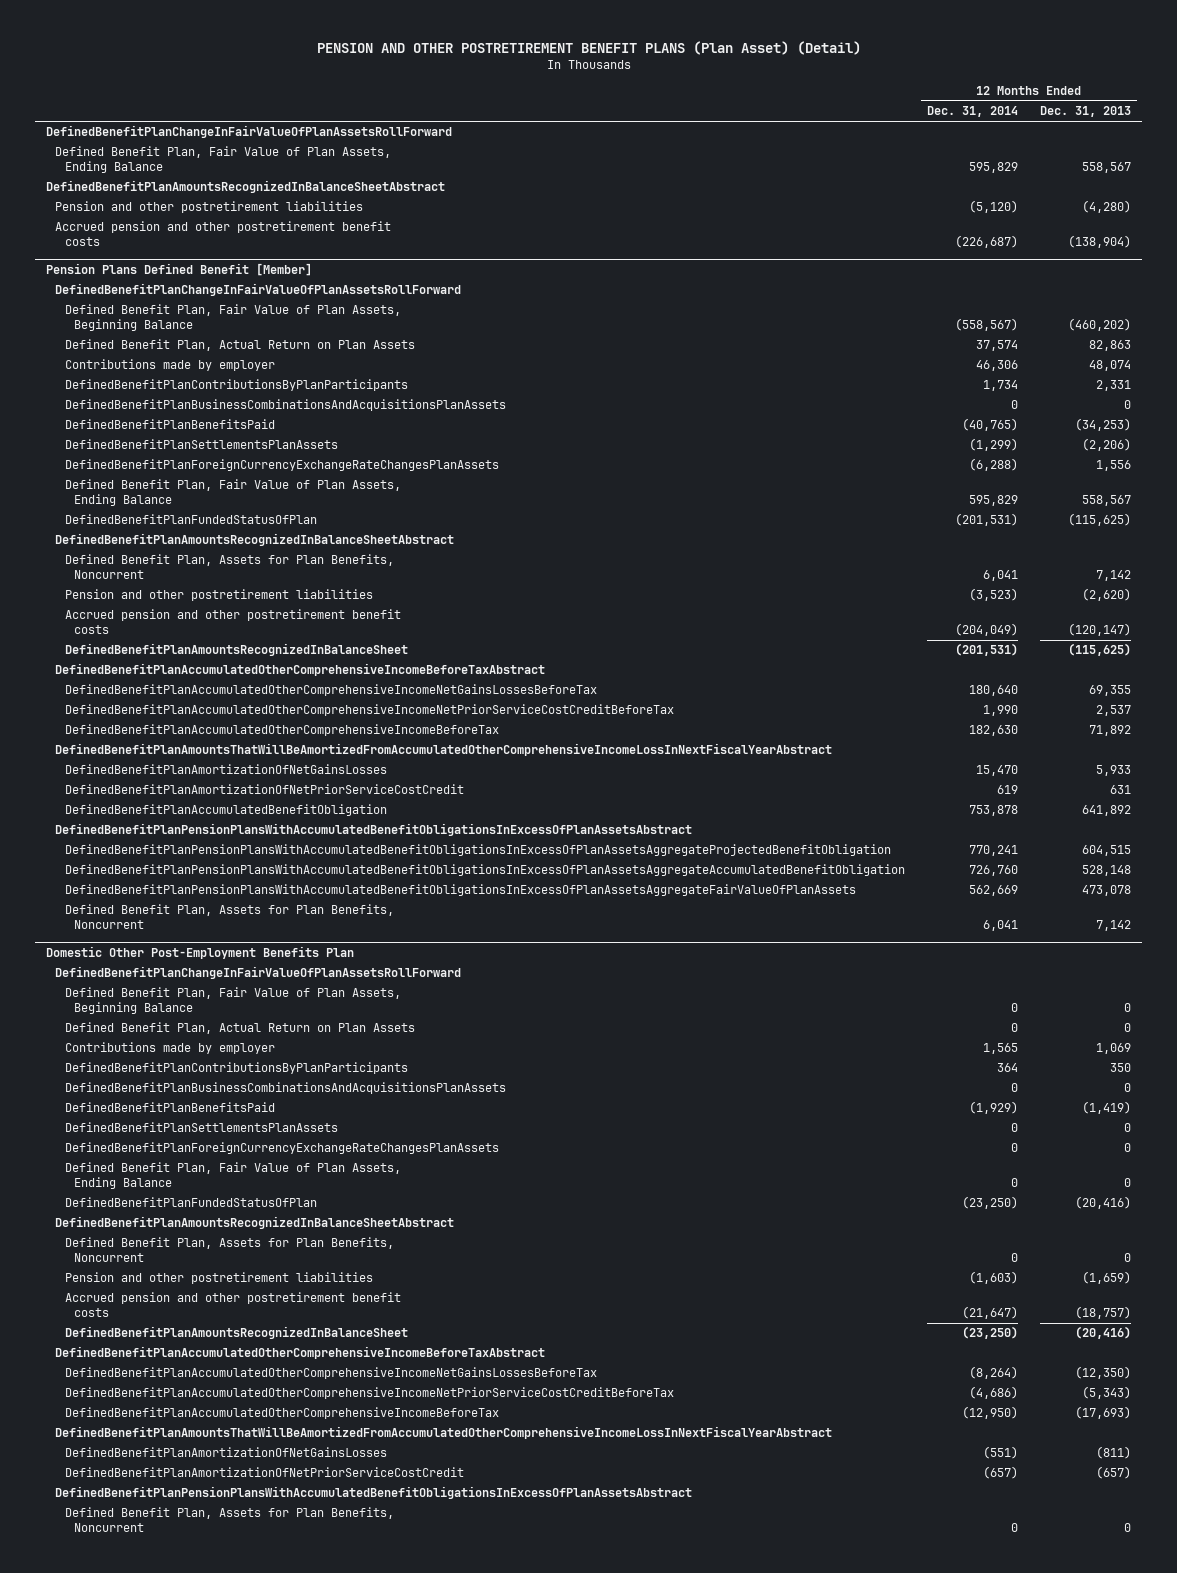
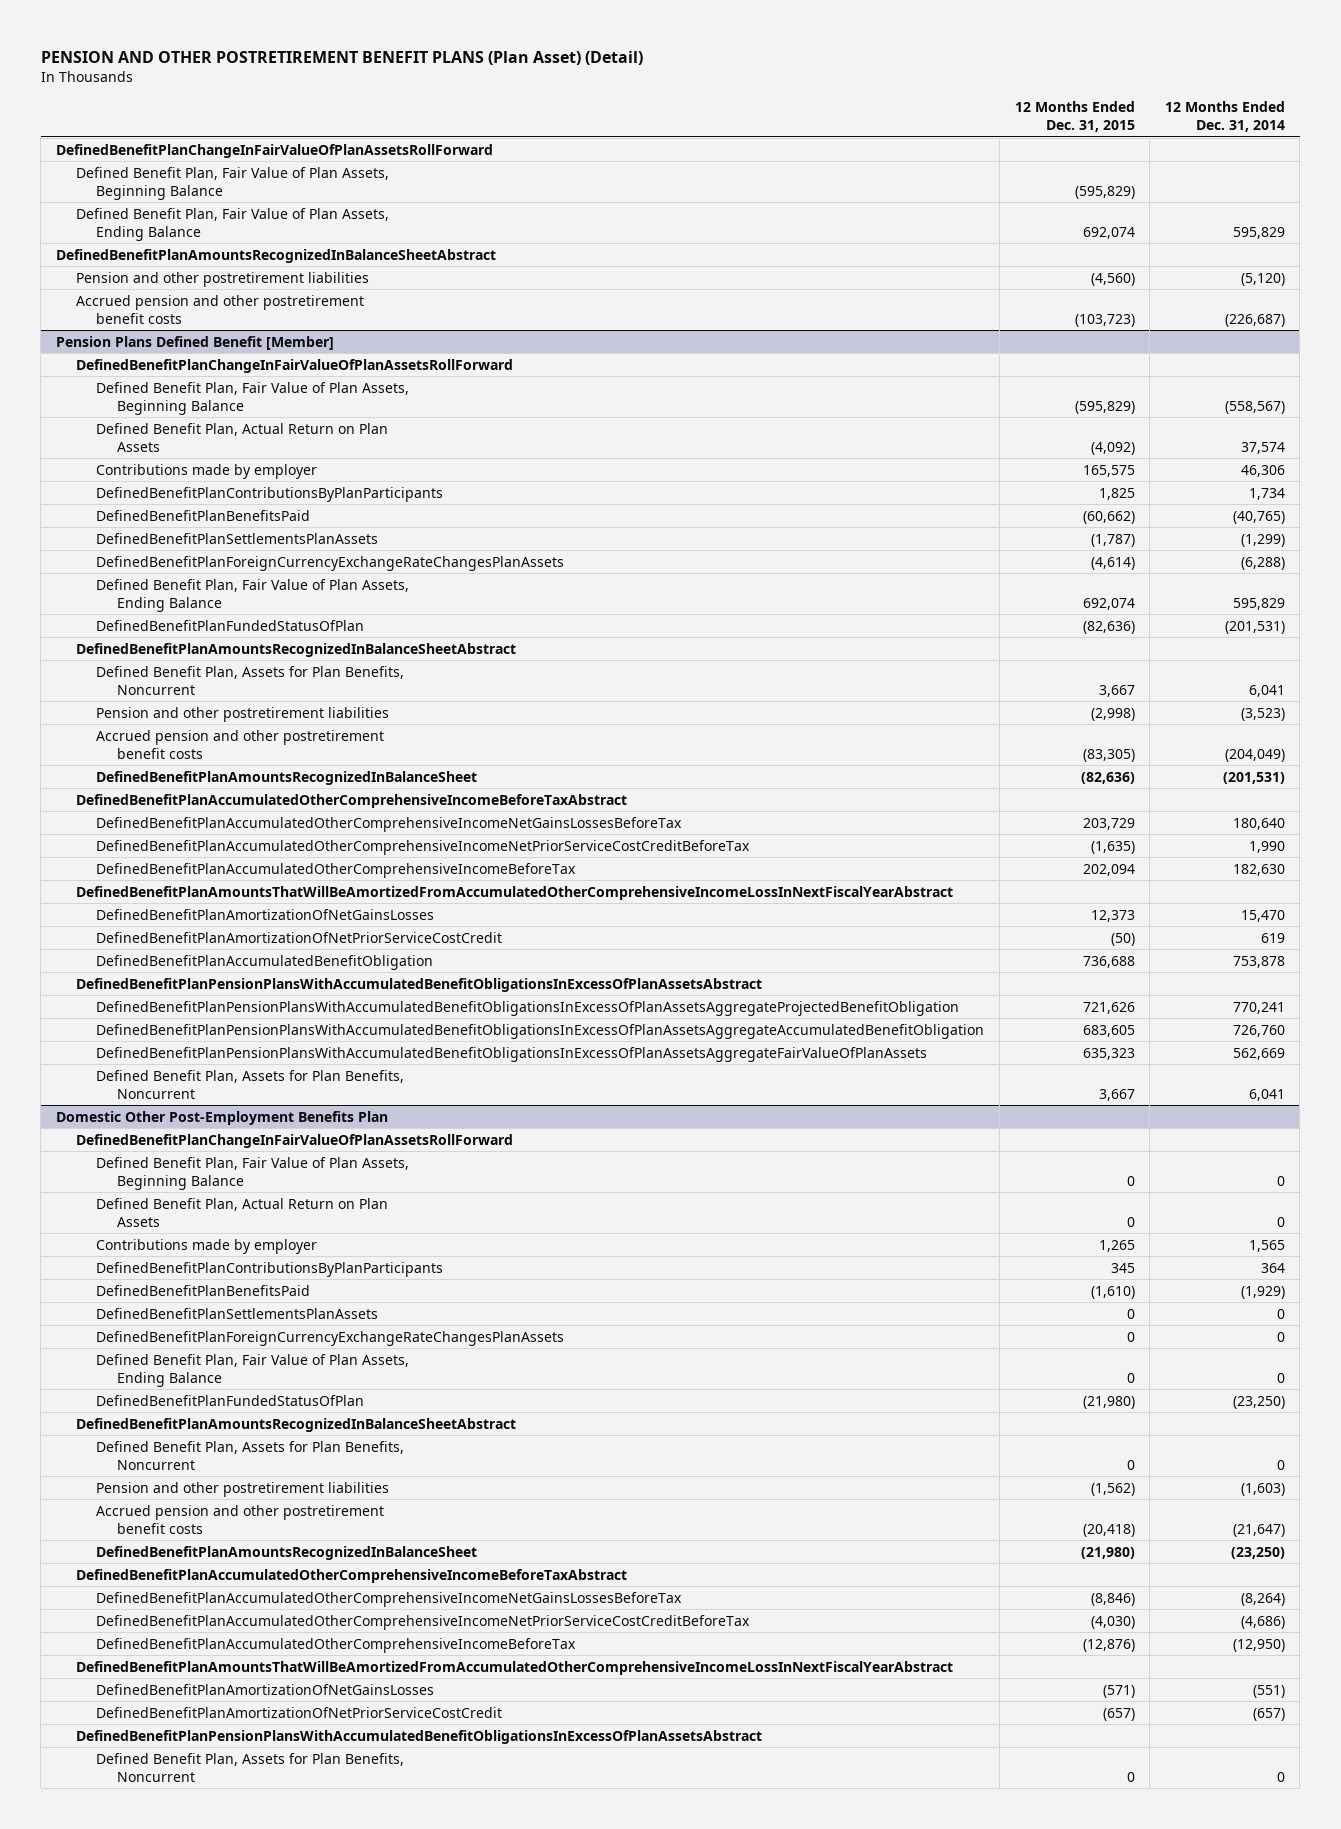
- | 12 Months Ended Dec. 31, 2014 | 12 Months Ended Dec. 31, 2013
+ | 12 Months Ended Dec. 31, 2015 | 12 Months Ended Dec. 31, 2014
+ Defined Benefit Plan, Fair Value of Plan Assets, Beginning Balance | (595,829) |
@ Pension Plans Defined Benefit [Member]
- DefinedBenefitPlanBusinessCombinationsAndAcquisitionsPlanAssets | 0 | 0
@ Domestic Other Post-Employment Benefits Plan
- DefinedBenefitPlanBusinessCombinationsAndAcquisitionsPlanAssets | 0 | 0

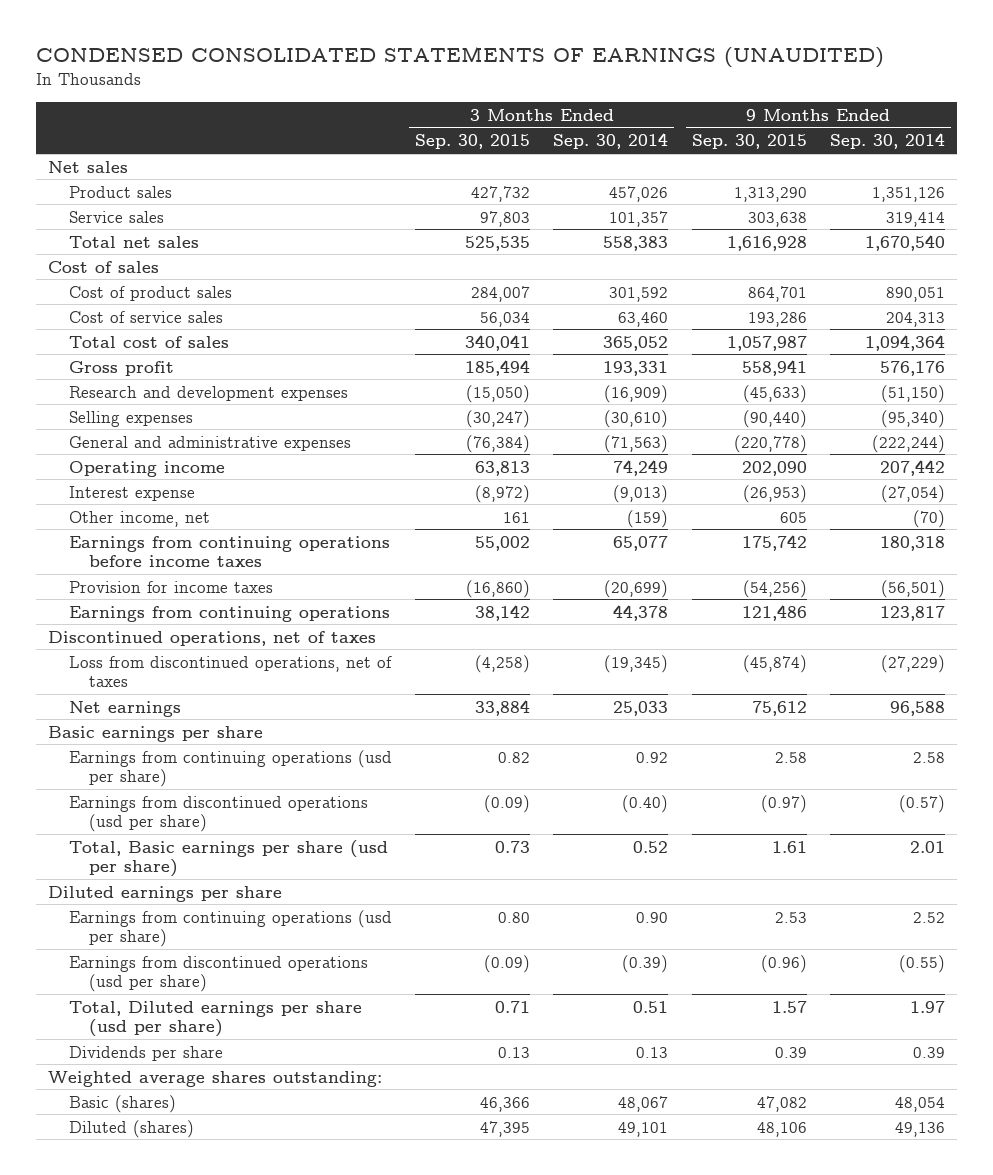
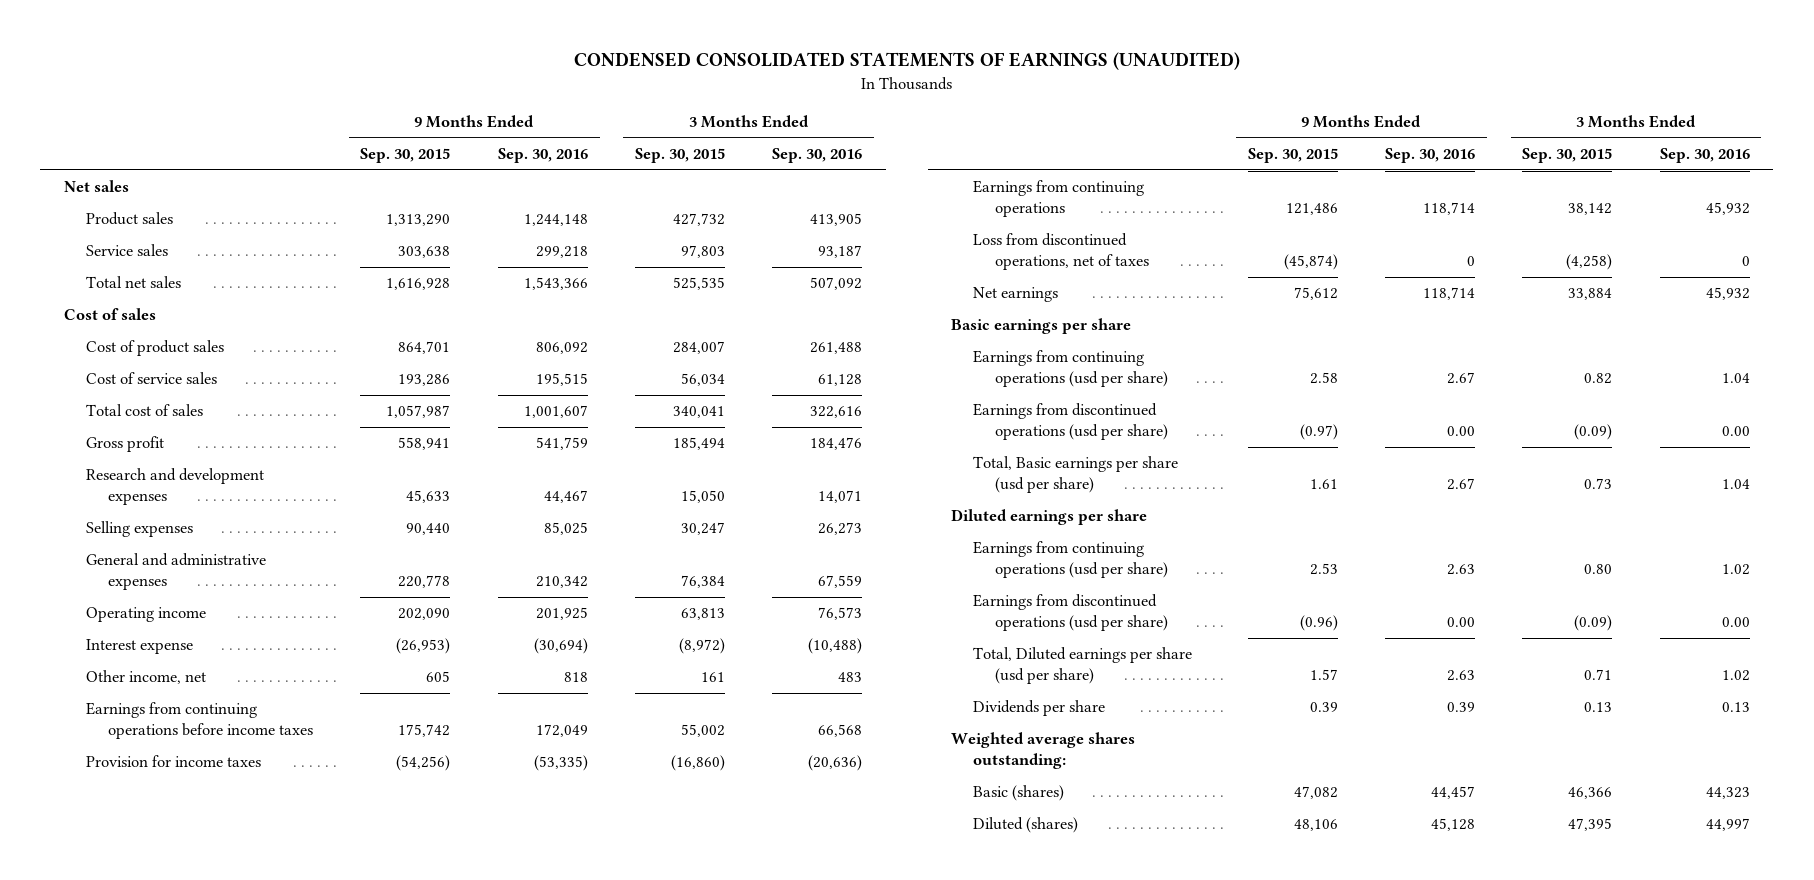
- | 3 Months Ended Sep. 30, 2015 | 3 Months Ended Sep. 30, 2014 | 9 Months Ended Sep. 30, 2015 | 9 Months Ended Sep. 30, 2014
+ | 9 Months Ended Sep. 30, 2015 | 9 Months Ended Sep. 30, 2016 | 3 Months Ended Sep. 30, 2015 | 3 Months Ended Sep. 30, 2016
- Research and development expenses | (15,050) | (16,909) | (45,633) | (51,150)
- Selling expenses | (30,247) | (30,610) | (90,440) | (95,340)
- General and administrative expenses | (76,384) | (71,563) | (220,778) | (222,244)
+ Research and development expenses | 45,633 | 44,467 | 15,050 | 14,071
+ Selling expenses | 90,440 | 85,025 | 30,247 | 26,273
+ General and administrative expenses | 220,778 | 210,342 | 76,384 | 67,559
- Discontinued operations, net of taxes

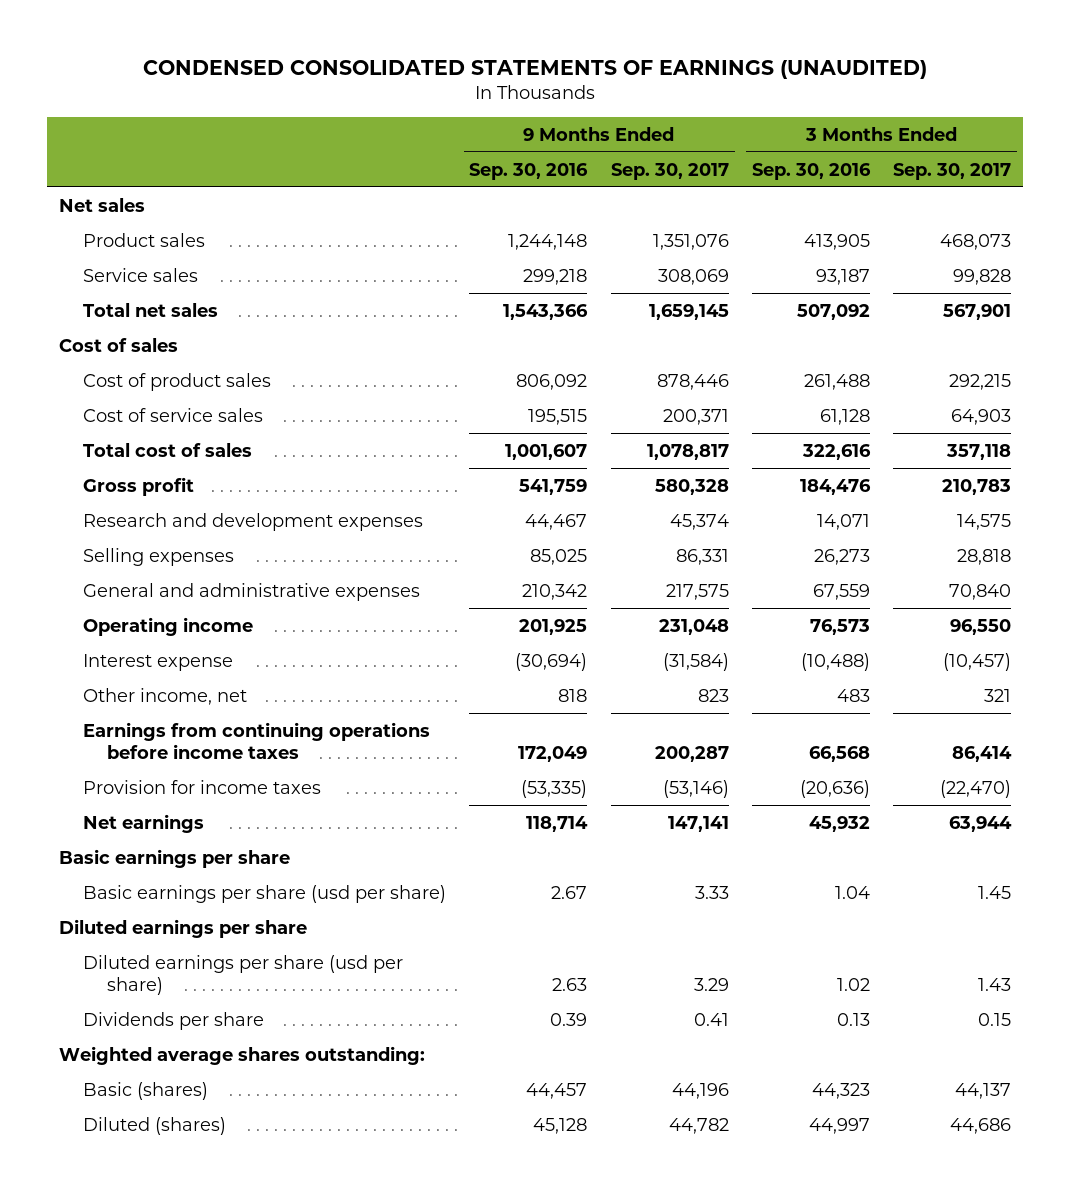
- | 9 Months Ended Sep. 30, 2015 | 9 Months Ended Sep. 30, 2016 | 3 Months Ended Sep. 30, 2015 | 3 Months Ended Sep. 30, 2016
+ | 9 Months Ended Sep. 30, 2016 | 9 Months Ended Sep. 30, 2017 | 3 Months Ended Sep. 30, 2016 | 3 Months Ended Sep. 30, 2017
- Earnings from continuing operations | 121,486 | 118,714 | 38,142 | 45,932
- Loss from discontinued operations, net of taxes | (45,874) | 0 | (4,258) | 0
- Earnings from continuing operations (usd per share) | 2.58 | 2.67 | 0.82 | 1.04
- Earnings from discontinued operations (usd per share) | (0.97) | 0.00 | (0.09) | 0.00
- Total, Basic earnings per share (usd per share) | 1.61 | 2.67 | 0.73 | 1.04
+ Basic earnings per share (usd per share) | 2.67 | 3.33 | 1.04 | 1.45
- Earnings from continuing operations (usd per share) | 2.53 | 2.63 | 0.80 | 1.02
- Earnings from discontinued operations (usd per share) | (0.96) | 0.00 | (0.09) | 0.00
- Total, Diluted earnings per share (usd per share) | 1.57 | 2.63 | 0.71 | 1.02
+ Diluted earnings per share (usd per share) | 2.63 | 3.29 | 1.02 | 1.43

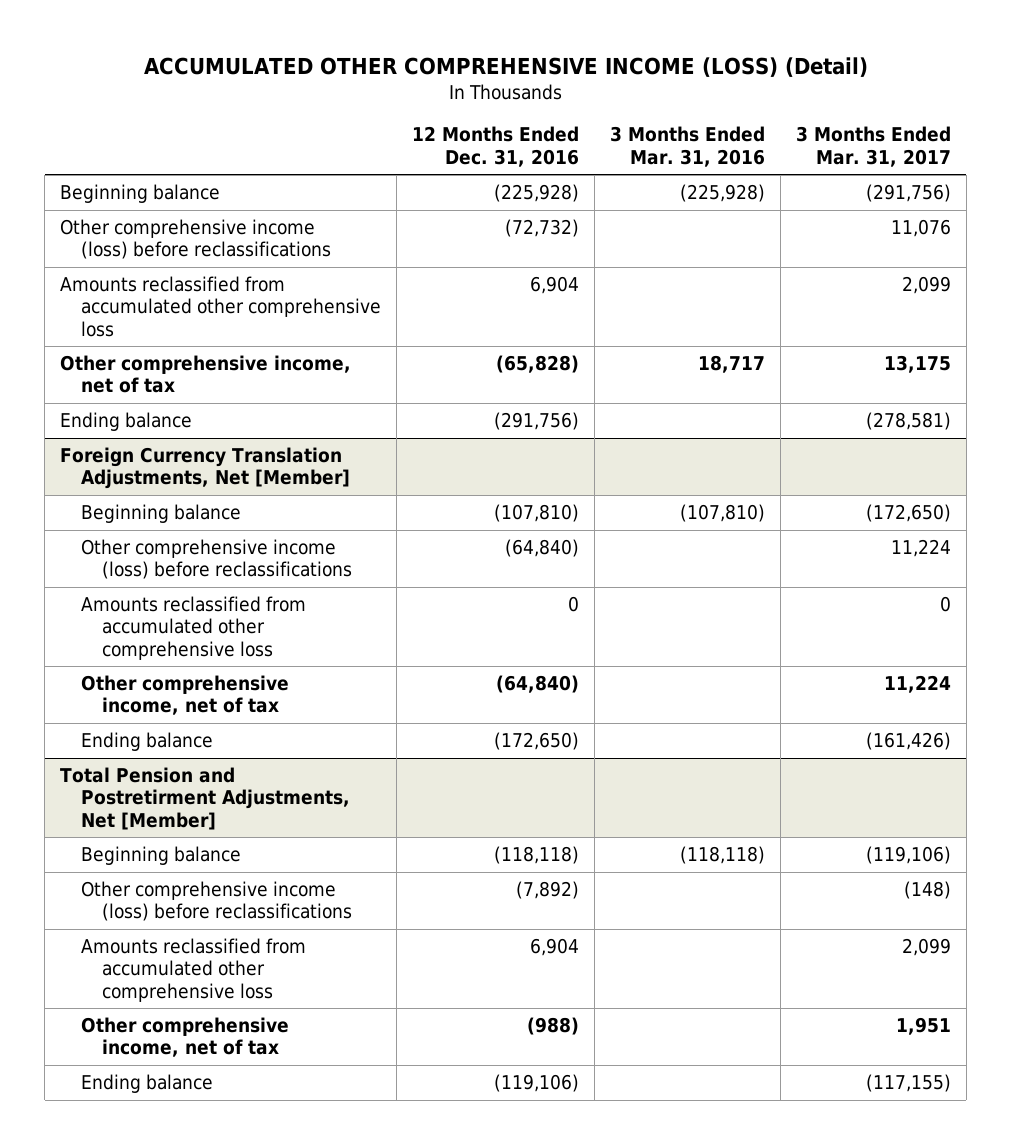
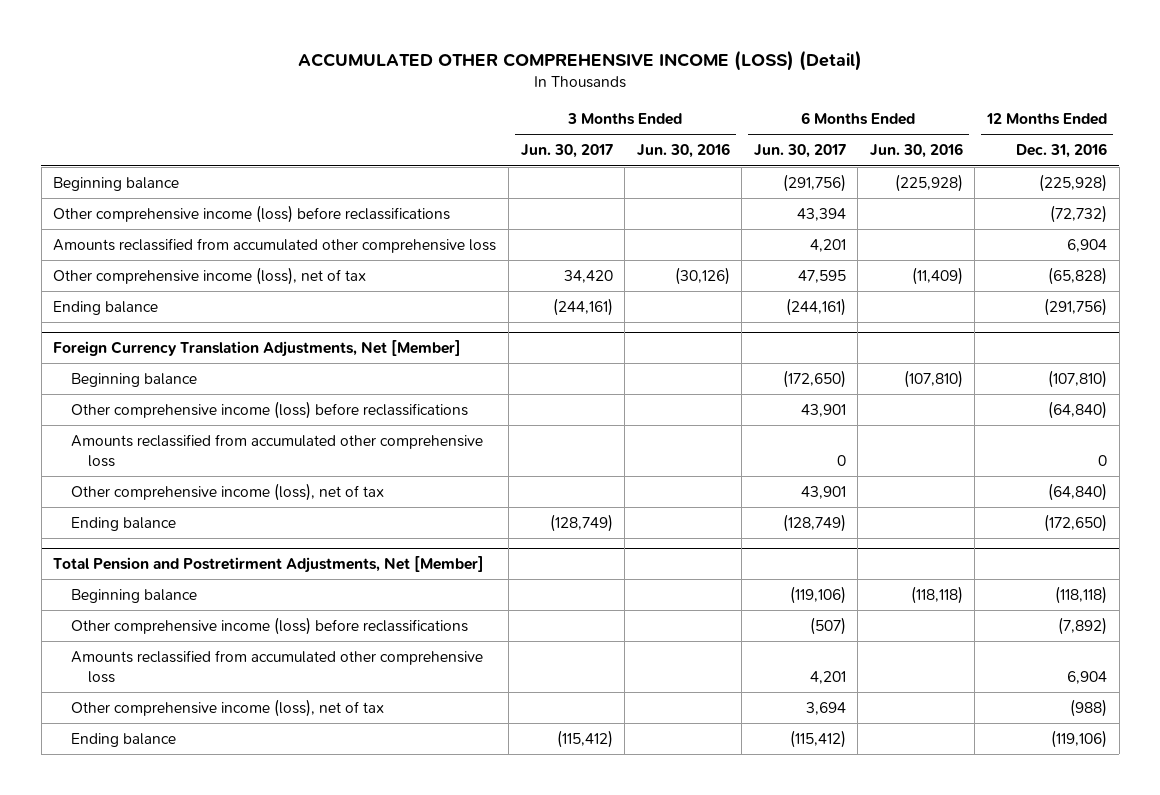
- | 12 Months Ended Dec. 31, 2016 | 3 Months Ended Mar. 31, 2016 | 3 Months Ended Mar. 31, 2017
+ | 3 Months Ended Jun. 30, 2017 | 3 Months Ended Jun. 30, 2016 | 6 Months Ended Jun. 30, 2017 | 6 Months Ended Jun. 30, 2016 | 12 Months Ended Dec. 31, 2016
- Other comprehensive income, net of tax | (65,828) | 18,717 | 13,175
+ Other comprehensive income (loss), net of tax | 34,420 | (30,126) | 47,595 | (11,409) | (65,828)
@ Foreign Currency Translation Adjustments, Net [Member]
- Other comprehensive income, net of tax | (64,840) | | 11,224
+ Other comprehensive income (loss), net of tax | | | 43,901 | | (64,840)
@ Total Pension and Postretirment Adjustments, Net [Member]
- Other comprehensive income, net of tax | (988) | | 1,951
+ Other comprehensive income (loss), net of tax | | | 3,694 | | (988)

